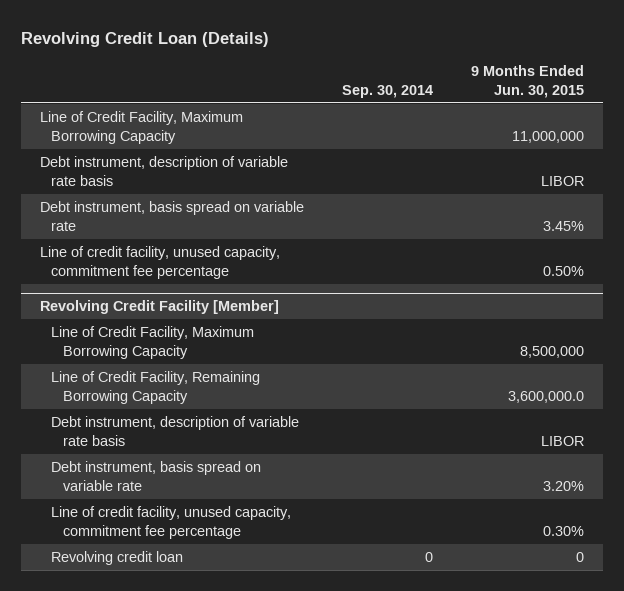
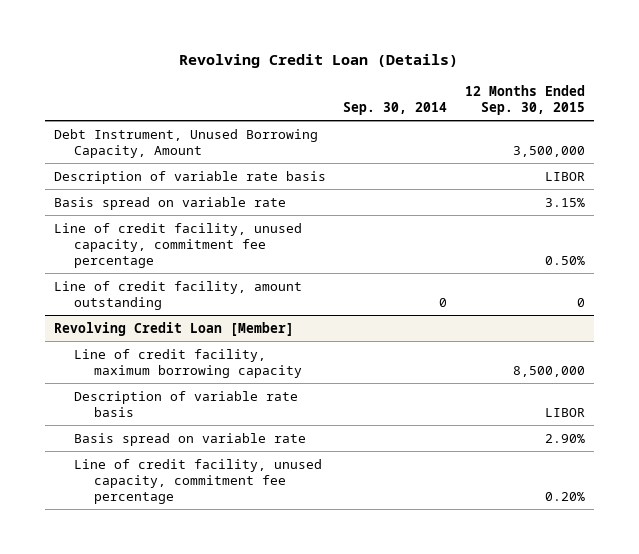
- | Sep. 30, 2014 | 9 Months Ended Jun. 30, 2015
+ | Sep. 30, 2014 | 12 Months Ended Sep. 30, 2015
- Line of Credit Facility, Maximum Borrowing Capacity | | 11,000,000
- Debt instrument, description of variable rate basis | | LIBOR
- Debt instrument, basis spread on variable rate | | 3.45%
+ Debt Instrument, Unused Borrowing Capacity, Amount | | 3,500,000
+ Description of variable rate basis | | LIBOR
+ Basis spread on variable rate | | 3.15%
- Revolving Credit Facility [Member]
- Line of Credit Facility, Maximum Borrowing Capacity | | 8,500,000
- Line of Credit Facility, Remaining Borrowing Capacity | | 3,600,000.0
- Debt instrument, description of variable rate basis | | LIBOR
- Debt instrument, basis spread on variable rate | | 3.20%
+ Line of credit facility, amount outstanding | 0 | 0
+ Revolving Credit Loan [Member]
+ Line of credit facility, maximum borrowing capacity | | 8,500,000
+ Description of variable rate basis | | LIBOR
+ Basis spread on variable rate | | 2.90%
- Revolving credit loan | 0 | 0

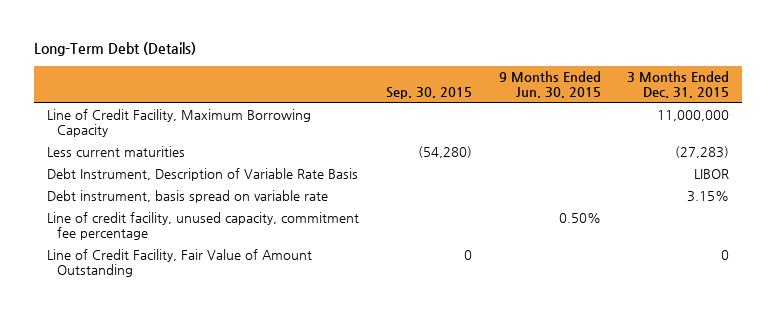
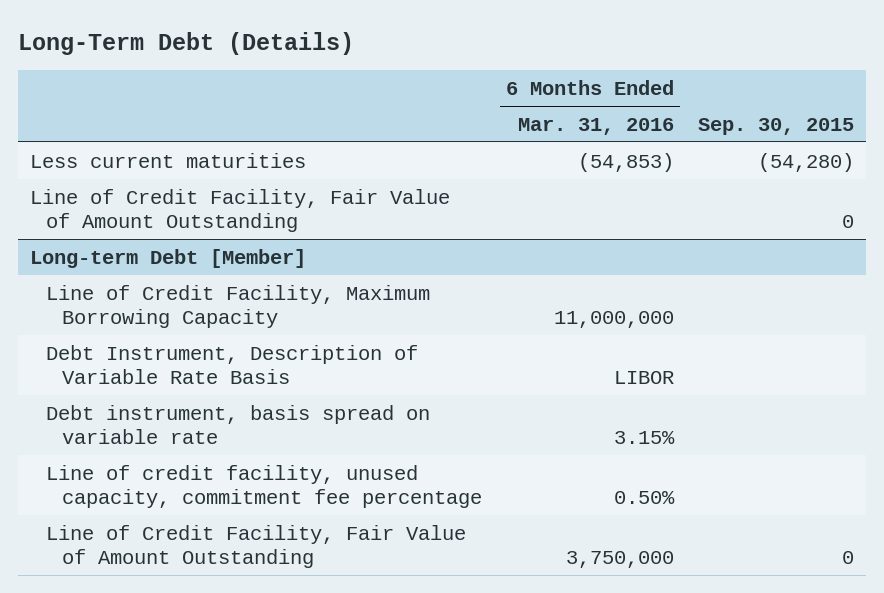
- | Sep. 30, 2015 | 9 Months Ended Jun. 30, 2015 | 3 Months Ended Dec. 31, 2015
+ | 6 Months Ended Mar. 31, 2016 | Sep. 30, 2015
- Line of Credit Facility, Maximum Borrowing Capacity | | | 11,000,000
- Debt Instrument, Description of Variable Rate Basis | | | LIBOR
- Debt instrument, basis spread on variable rate | | | 3.15%
- Line of credit facility, unused capacity, commitment fee percentage | | 0.50% |
+ Long-term Debt [Member]
+ Line of Credit Facility, Maximum Borrowing Capacity | 11,000,000 |
+ Debt Instrument, Description of Variable Rate Basis | LIBOR |
+ Debt instrument, basis spread on variable rate | 3.15% |
+ Line of credit facility, unused capacity, commitment fee percentage | 0.50% |
+ Line of Credit Facility, Fair Value of Amount Outstanding | 3,750,000 | 0

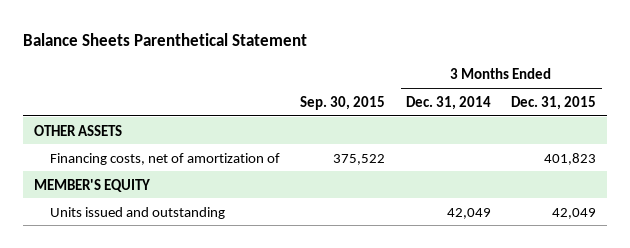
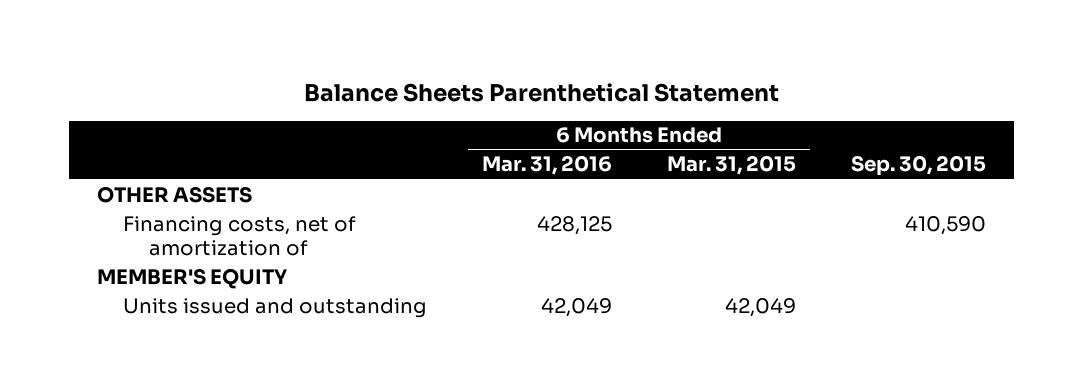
- | Sep. 30, 2015 | 3 Months Ended Dec. 31, 2014 | 3 Months Ended Dec. 31, 2015
+ | 6 Months Ended Mar. 31, 2016 | 6 Months Ended Mar. 31, 2015 | Sep. 30, 2015
- Financing costs, net of amortization of | 375,522 | | 401,823
+ Financing costs, net of amortization of | 428,125 | | 410,590

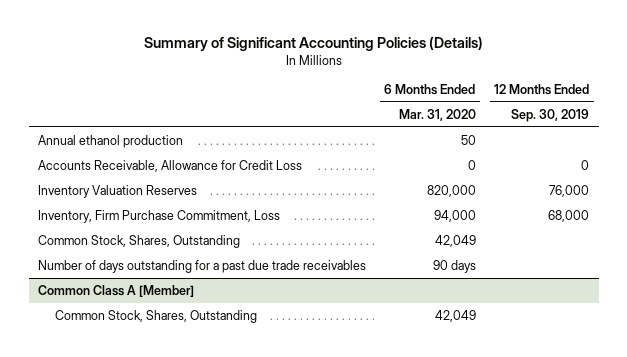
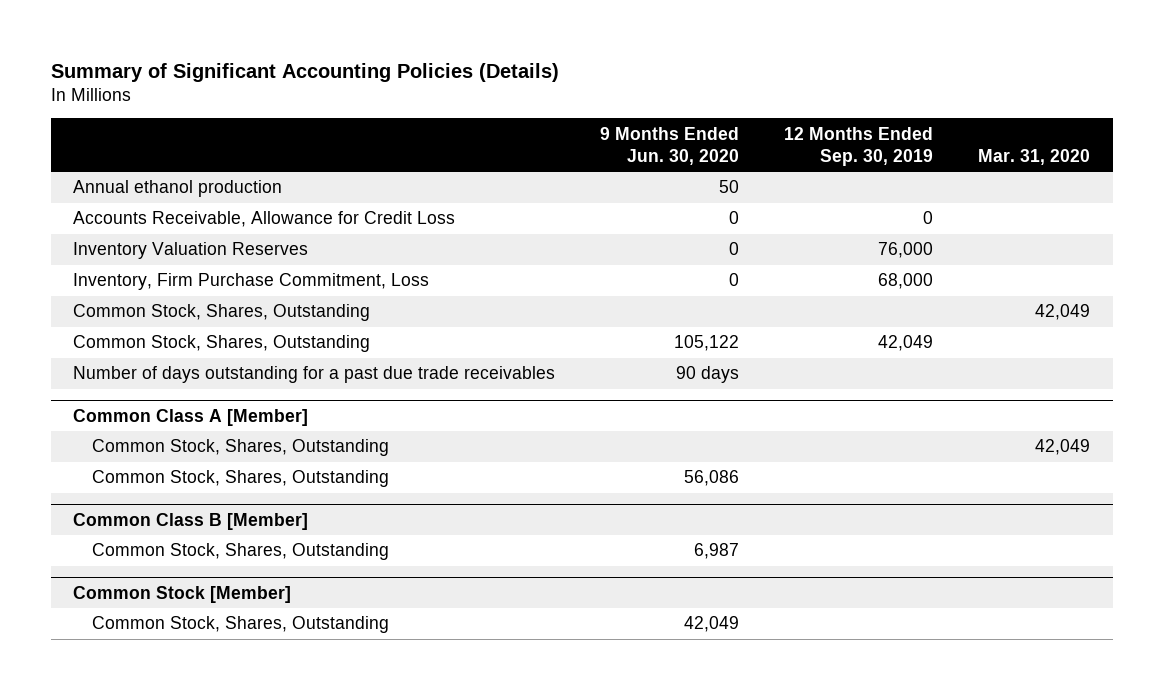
- | 6 Months Ended Mar. 31, 2020 | 12 Months Ended Sep. 30, 2019
+ | 9 Months Ended Jun. 30, 2020 | 12 Months Ended Sep. 30, 2019 | Mar. 31, 2020
+ Common Stock, Shares, Outstanding | 105,122 | 42,049 |
@ Common Class A [Member]
+ Common Stock, Shares, Outstanding | 56,086 | |
+ Common Class B [Member]
+ Common Stock, Shares, Outstanding | 6,987 | |
+ Common Stock [Member]
+ Common Stock, Shares, Outstanding | 42,049 | |

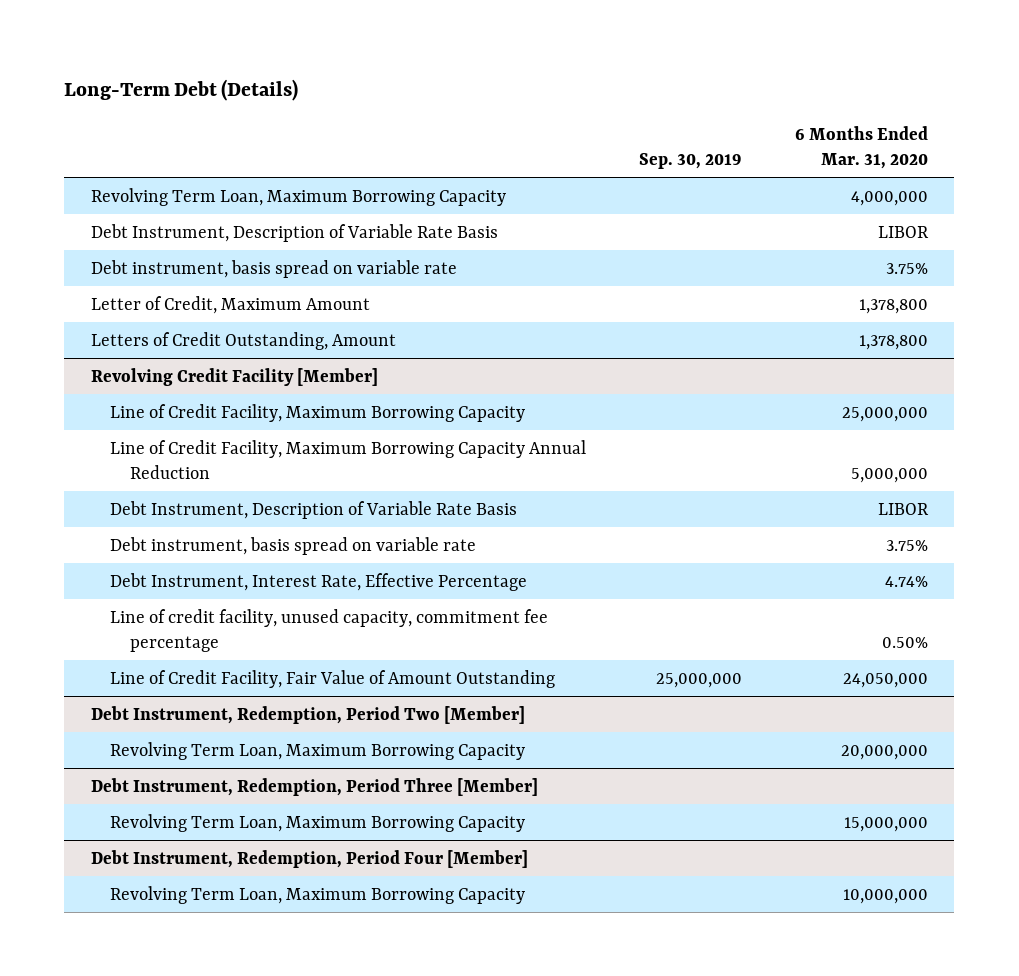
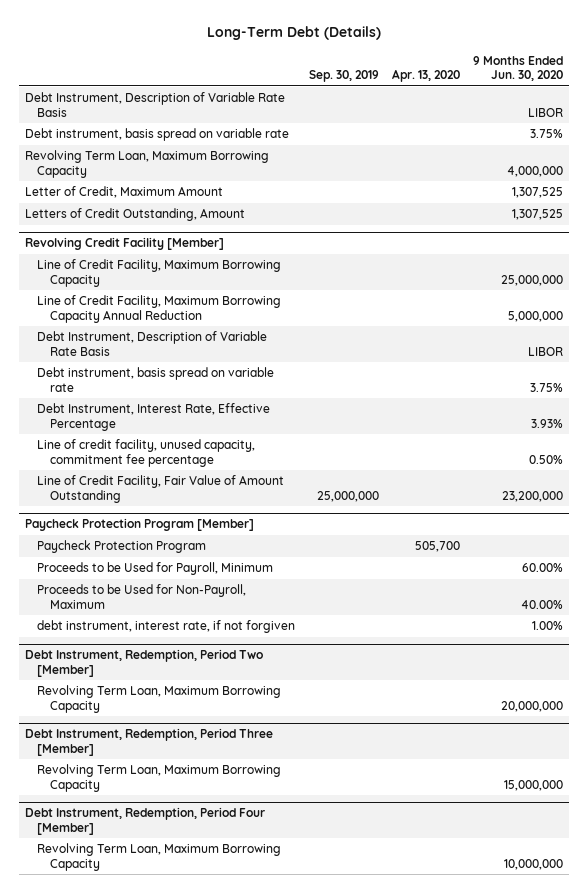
- | Sep. 30, 2019 | 6 Months Ended Mar. 31, 2020
+ | Sep. 30, 2019 | Apr. 13, 2020 | 9 Months Ended Jun. 30, 2020
moved down: Revolving Term Loan, Maximum Borrowing Capacity | | | 4,000,000
+ Paycheck Protection Program [Member]
+ Paycheck Protection Program | | 505,700 |
+ Proceeds to be Used for Payroll, Minimum | | | 60.00%
+ Proceeds to be Used for Non-Payroll, Maximum | | | 40.00%
+ debt instrument, interest rate, if not forgiven | | | 1.00%

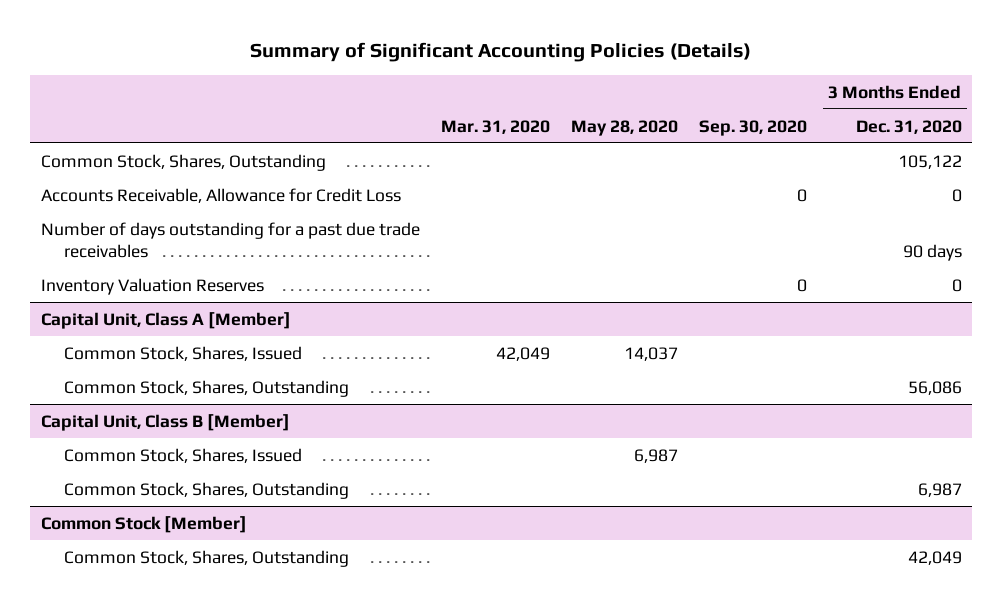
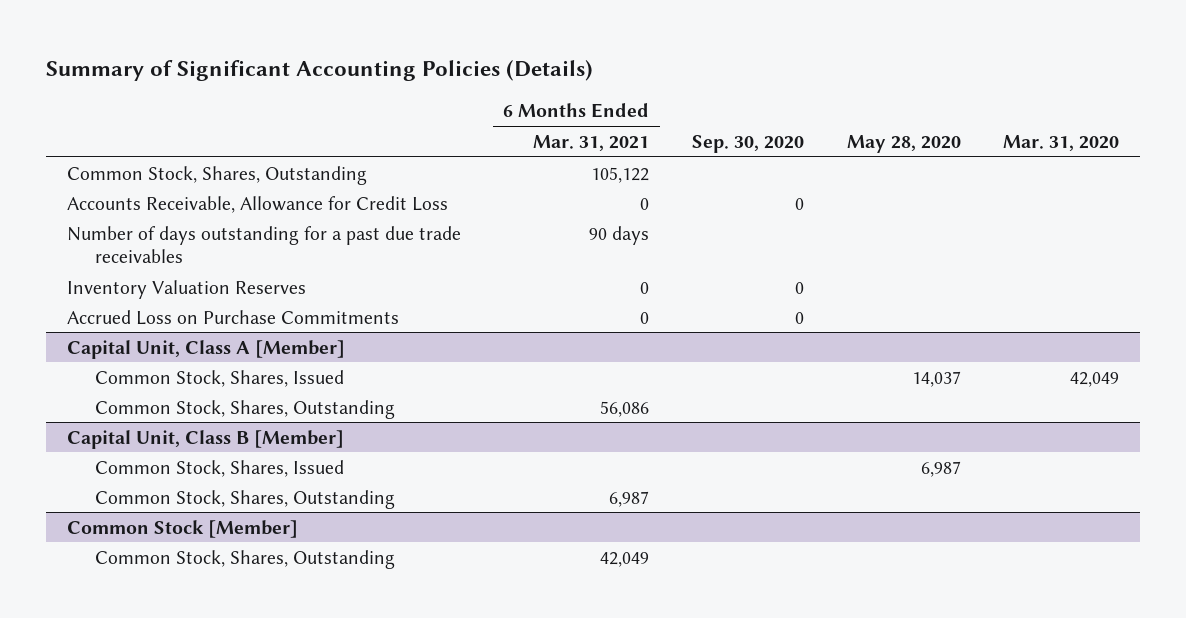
- | Mar. 31, 2020 | May 28, 2020 | Sep. 30, 2020 | 3 Months Ended Dec. 31, 2020
+ | 6 Months Ended Mar. 31, 2021 | Sep. 30, 2020 | May 28, 2020 | Mar. 31, 2020
+ Accrued Loss on Purchase Commitments | 0 | 0 | |

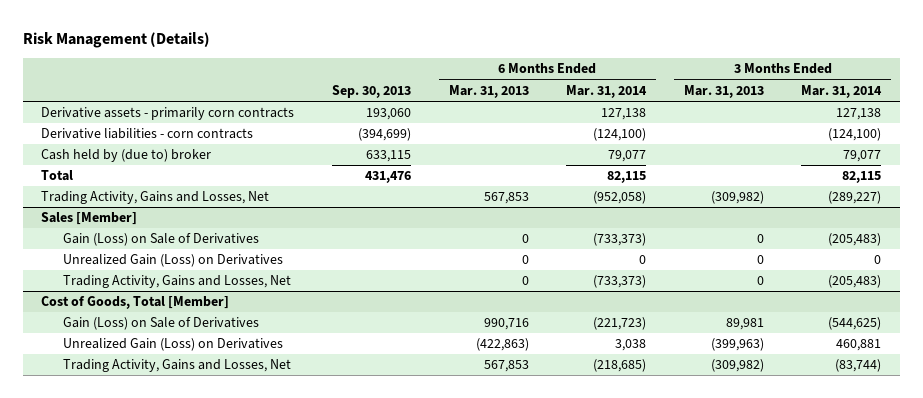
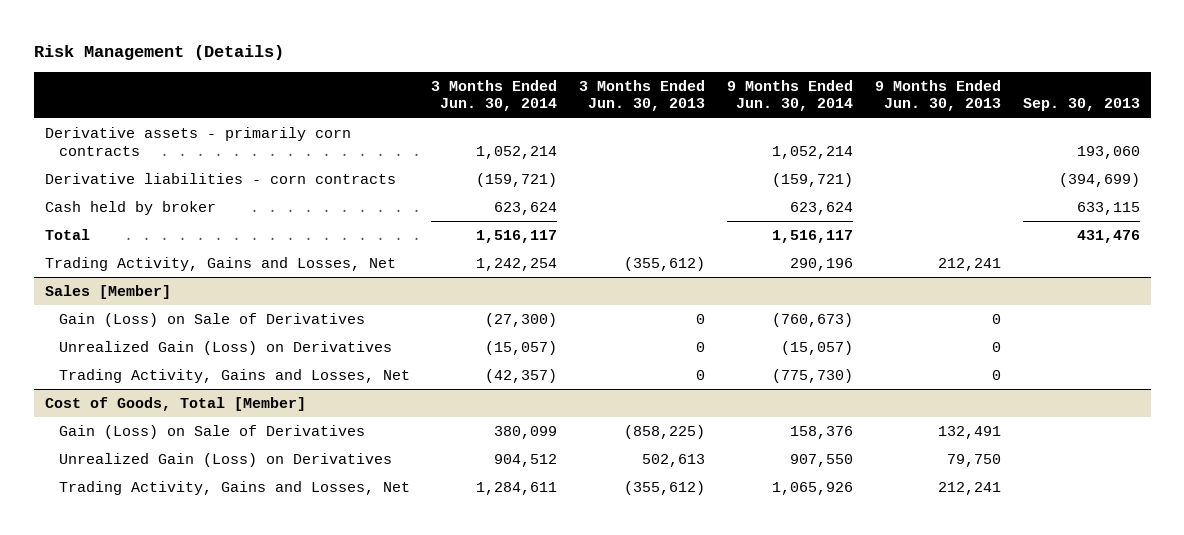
- | Sep. 30, 2013 | 6 Months Ended Mar. 31, 2013 | 6 Months Ended Mar. 31, 2014 | 3 Months Ended Mar. 31, 2013 | 3 Months Ended Mar. 31, 2014
+ | 3 Months Ended Jun. 30, 2014 | 3 Months Ended Jun. 30, 2013 | 9 Months Ended Jun. 30, 2014 | 9 Months Ended Jun. 30, 2013 | Sep. 30, 2013
- Cash held by (due to) broker | 633,115 | | 79,077 | | 79,077
+ Cash held by broker | 623,624 | | 623,624 | | 633,115

